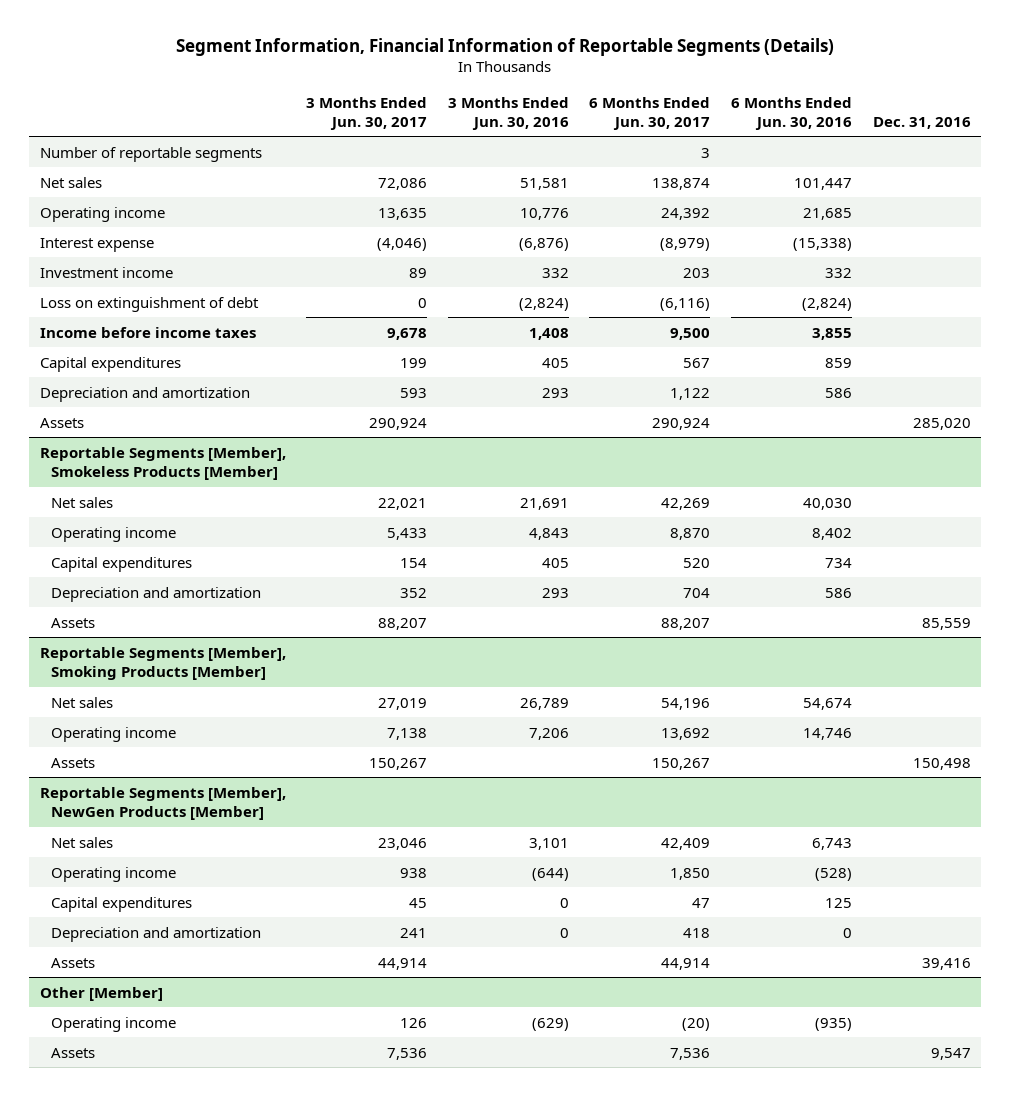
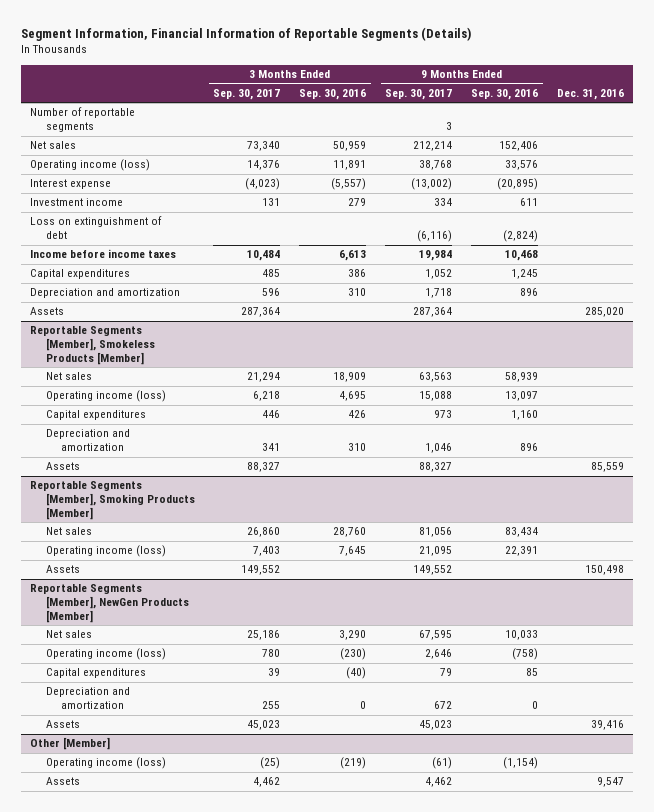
- | 3 Months Ended Jun. 30, 2017 | 3 Months Ended Jun. 30, 2016 | 6 Months Ended Jun. 30, 2017 | 6 Months Ended Jun. 30, 2016 | Dec. 31, 2016
+ | 3 Months Ended Sep. 30, 2017 | 3 Months Ended Sep. 30, 2016 | 9 Months Ended Sep. 30, 2017 | 9 Months Ended Sep. 30, 2016 | Dec. 31, 2016
- Operating income | 13,635 | 10,776 | 24,392 | 21,685 |
+ Operating income (loss) | 14,376 | 11,891 | 38,768 | 33,576 |
@ Reportable Segments [Member], Smokeless Products [Member]
- Operating income | 5,433 | 4,843 | 8,870 | 8,402 |
+ Operating income (loss) | 6,218 | 4,695 | 15,088 | 13,097 |
@ Reportable Segments [Member], Smoking Products [Member]
- Operating income | 7,138 | 7,206 | 13,692 | 14,746 |
+ Operating income (loss) | 7,403 | 7,645 | 21,095 | 22,391 |
@ Reportable Segments [Member], NewGen Products [Member]
- Operating income | 938 | (644) | 1,850 | (528) |
+ Operating income (loss) | 780 | (230) | 2,646 | (758) |
@ Other [Member]
- Operating income | 126 | (629) | (20) | (935) |
+ Operating income (loss) | (25) | (219) | (61) | (1,154) |

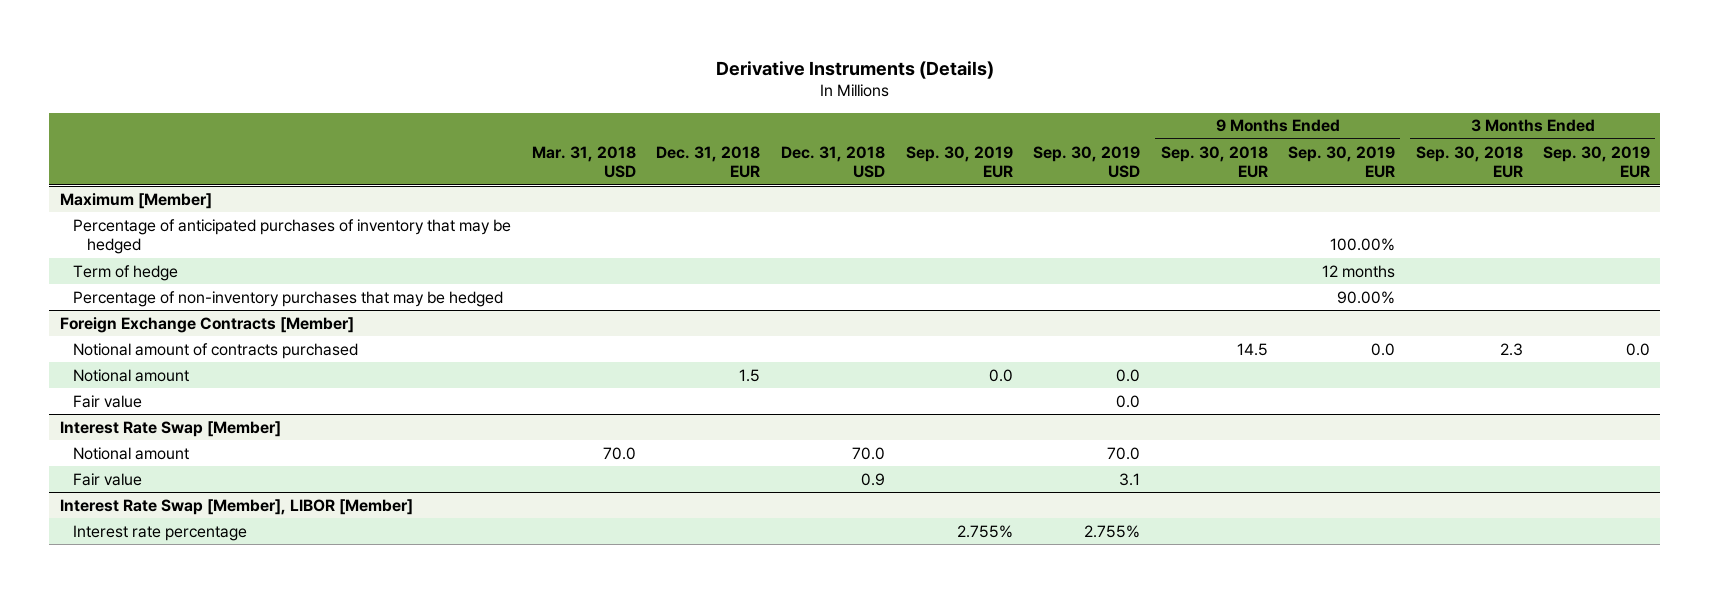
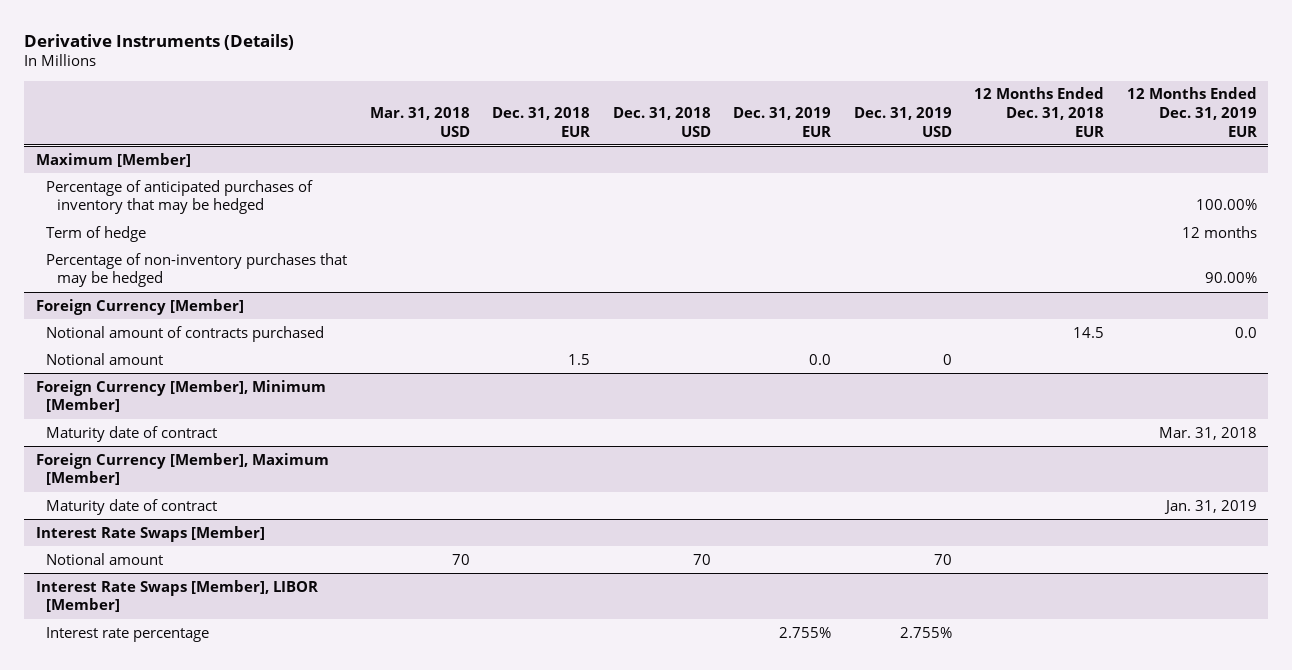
- | Mar. 31, 2018 USD | Dec. 31, 2018 EUR | Dec. 31, 2018 USD | Sep. 30, 2019 EUR | Sep. 30, 2019 USD | 9 Months Ended Sep. 30, 2018 EUR | 9 Months Ended Sep. 30, 2019 EUR | 3 Months Ended Sep. 30, 2018 EUR | 3 Months Ended Sep. 30, 2019 EUR
+ | Mar. 31, 2018 USD | Dec. 31, 2018 EUR | Dec. 31, 2018 USD | Dec. 31, 2019 EUR | Dec. 31, 2019 USD | 12 Months Ended Dec. 31, 2018 EUR | 12 Months Ended Dec. 31, 2019 EUR
- Foreign Exchange Contracts [Member]
+ Foreign Currency [Member]
- Fair value | | | | | 0.0 | | | |
- Interest Rate Swap [Member]
- Notional amount | 70.0 | | 70.0 | | 70.0 | | | |
- Fair value | | | 0.9 | | 3.1 | | | |
- Interest Rate Swap [Member], LIBOR [Member]
+ Foreign Currency [Member], Minimum [Member]
+ Maturity date of contract | | | | | | | Mar. 31, 2018
+ Foreign Currency [Member], Maximum [Member]
+ Maturity date of contract | | | | | | | Jan. 31, 2019
+ Interest Rate Swaps [Member]
+ Notional amount | 70 | | 70 | | 70 | |
+ Interest Rate Swaps [Member], LIBOR [Member]

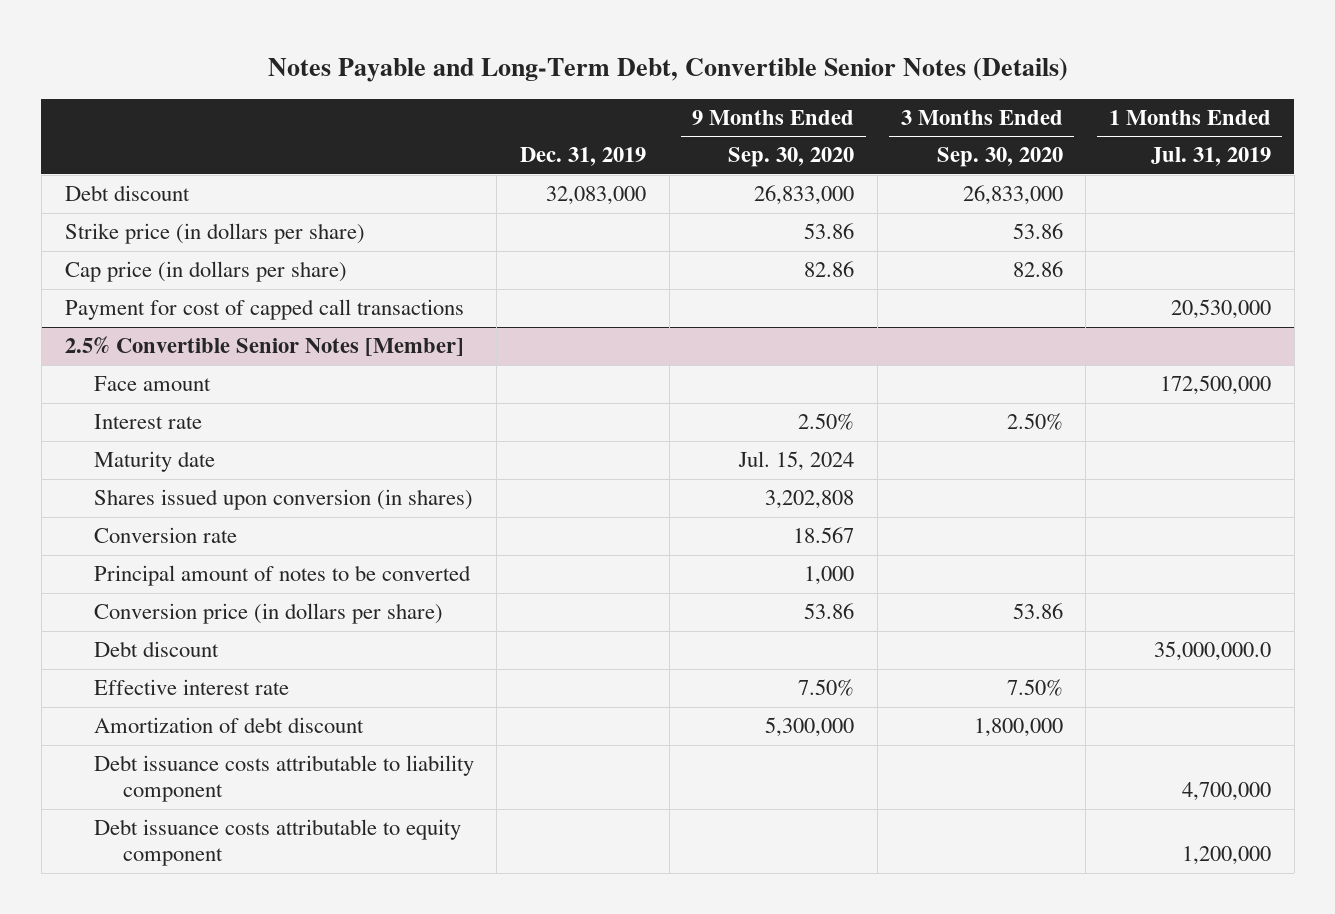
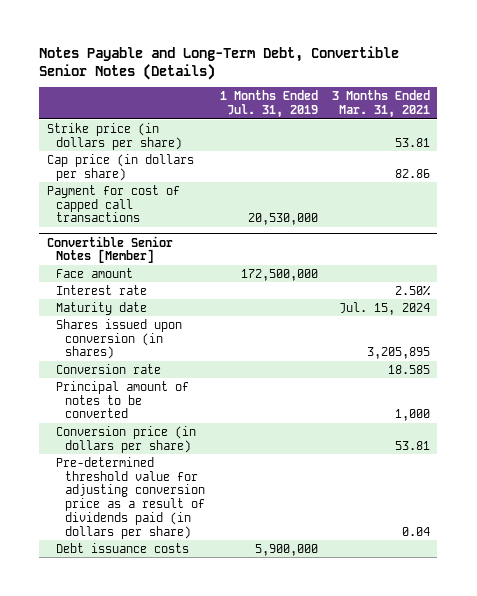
- | Dec. 31, 2019 | 9 Months Ended Sep. 30, 2020 | 3 Months Ended Sep. 30, 2020 | 1 Months Ended Jul. 31, 2019
+ | 1 Months Ended Jul. 31, 2019 | 3 Months Ended Mar. 31, 2021
- Debt discount | 32,083,000 | 26,833,000 | 26,833,000 |
- 2.5% Convertible Senior Notes [Member]
+ Convertible Senior Notes [Member]
- Debt discount | | | | 35,000,000.0
- Effective interest rate | | 7.50% | 7.50% |
- Amortization of debt discount | | 5,300,000 | 1,800,000 |
- Debt issuance costs attributable to liability component | | | | 4,700,000
- Debt issuance costs attributable to equity component | | | | 1,200,000
+ Pre-determined threshold value for adjusting conversion price as a result of dividends paid (in dollars per share) | | 0.04
+ Debt issuance costs | 5,900,000 |

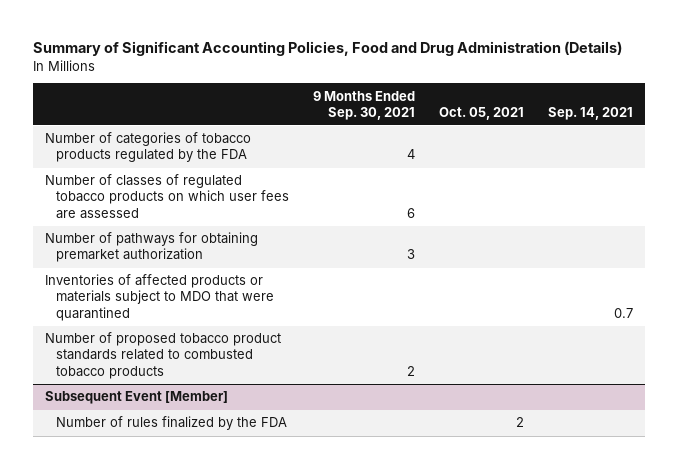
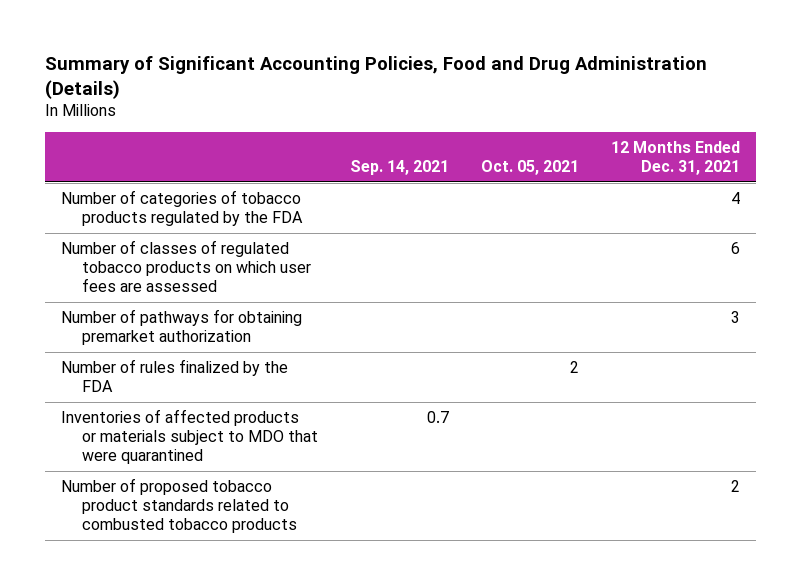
- | 9 Months Ended Sep. 30, 2021 | Oct. 05, 2021 | Sep. 14, 2021
+ | Sep. 14, 2021 | Oct. 05, 2021 | 12 Months Ended Dec. 31, 2021
+ Number of rules finalized by the FDA | | 2 |
- Subsequent Event [Member]
- Number of rules finalized by the FDA | | 2 |

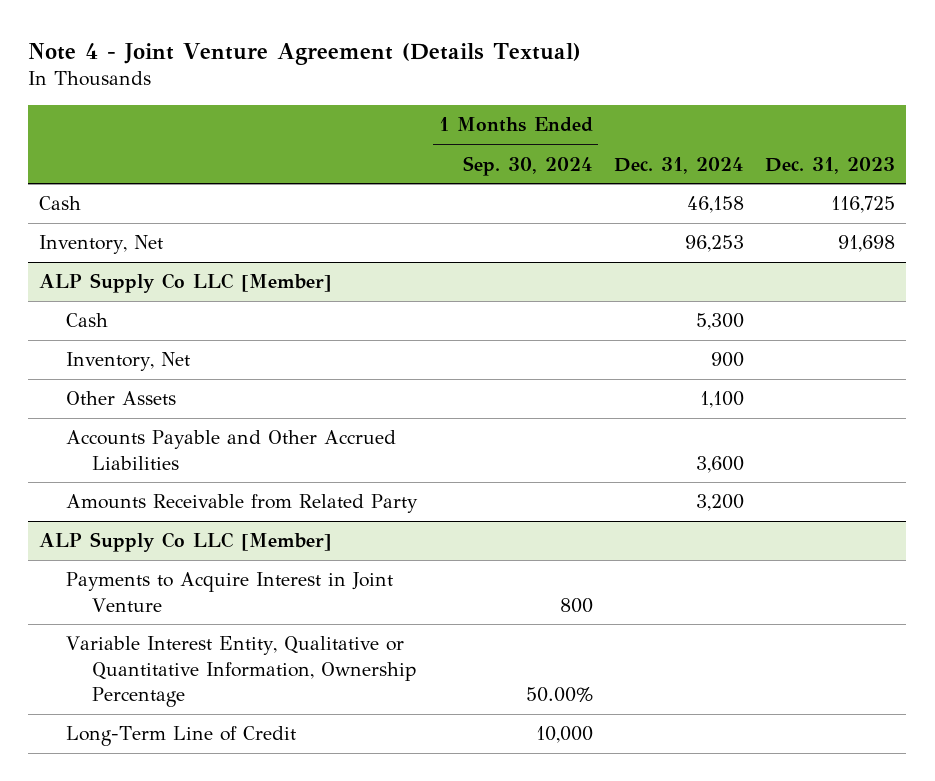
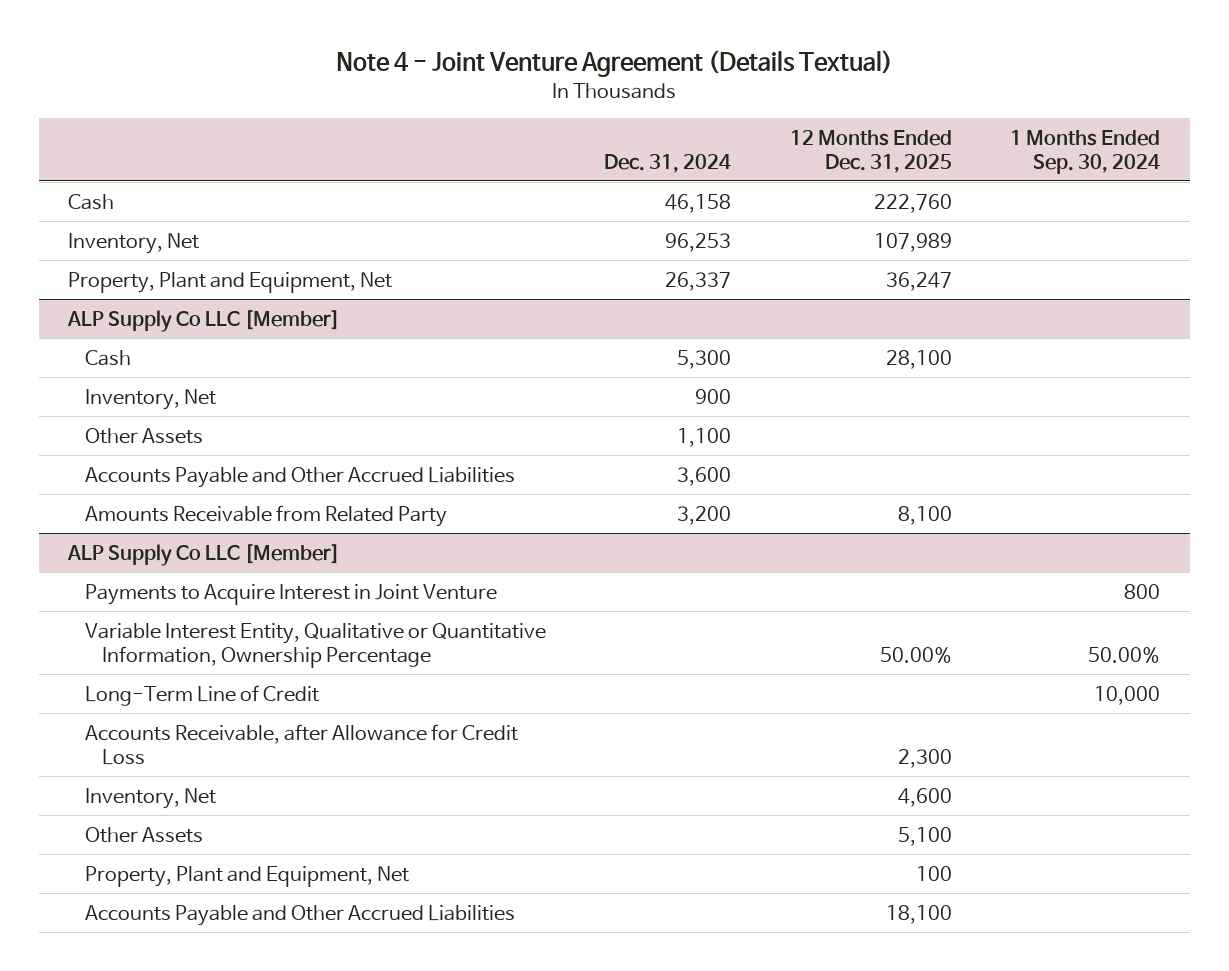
- | 1 Months Ended Sep. 30, 2024 | Dec. 31, 2024 | Dec. 31, 2023
+ | Dec. 31, 2024 | 12 Months Ended Dec. 31, 2025 | 1 Months Ended Sep. 30, 2024
+ Property, Plant and Equipment, Net | 26,337 | 36,247 |
@ ALP Supply Co LLC [Member]
+ Accounts Receivable, after Allowance for Credit Loss | | 2,300 |
+ Inventory, Net | | 4,600 |
+ Other Assets | | 5,100 |
+ Property, Plant and Equipment, Net | | 100 |
+ Accounts Payable and Other Accrued Liabilities | | 18,100 |

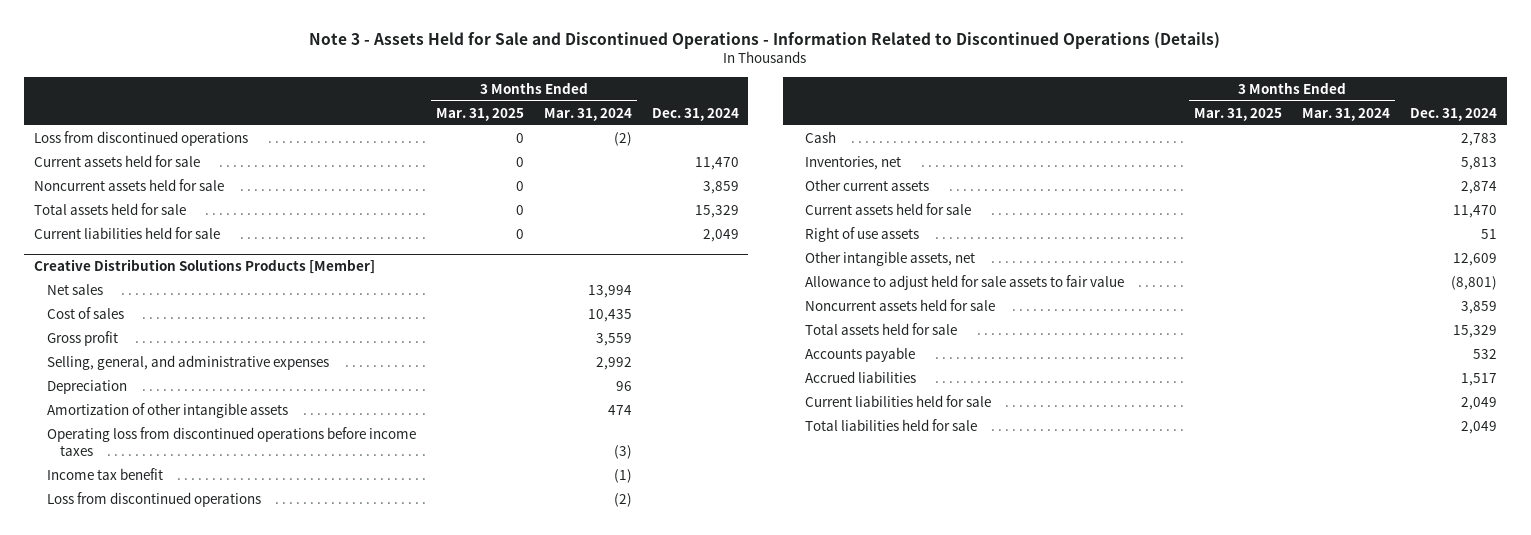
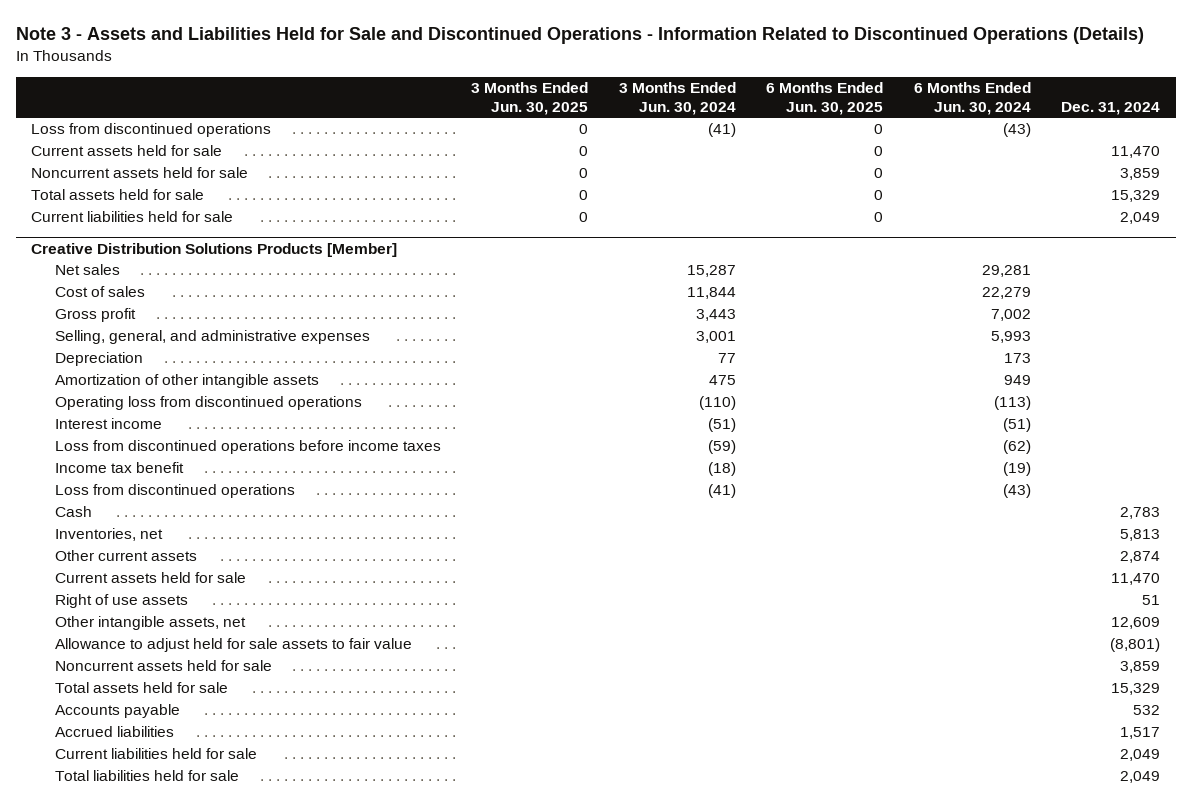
- Note 3 - Assets Held for Sale and Discontinued Operations - Information Related to Discontinued Operations (Details)
+ Note 3 - Assets and Liabilities Held for Sale and Discontinued Operations - Information Related to Discontinued Operations (Details)
- | 3 Months Ended Mar. 31, 2025 | 3 Months Ended Mar. 31, 2024 | Dec. 31, 2024
+ | 3 Months Ended Jun. 30, 2025 | 3 Months Ended Jun. 30, 2024 | 6 Months Ended Jun. 30, 2025 | 6 Months Ended Jun. 30, 2024 | Dec. 31, 2024
@ Creative Distribution Solutions Products [Member]
- Operating loss from discontinued operations before income taxes | | (3) |
+ Operating loss from discontinued operations | | (110) | | (113) |
+ Interest income | | (51) | | (51) |
+ Loss from discontinued operations before income taxes | | (59) | | (62) |

